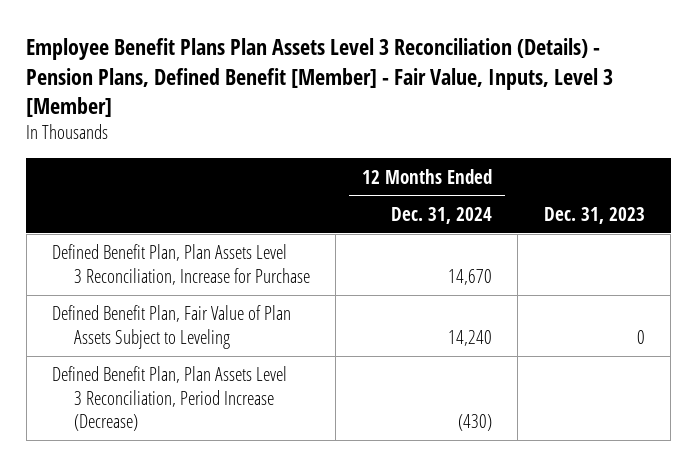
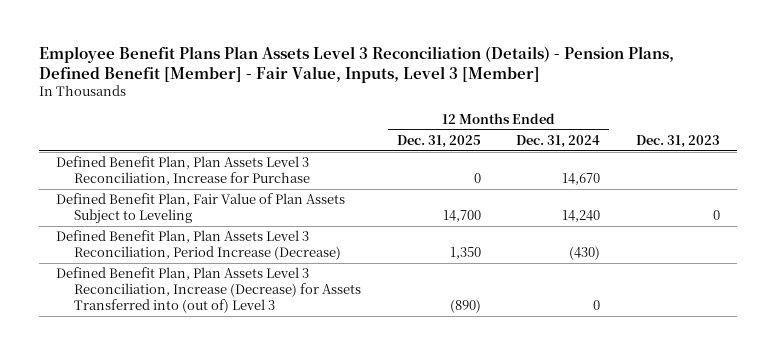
- | 12 Months Ended Dec. 31, 2024 | Dec. 31, 2023
+ | 12 Months Ended Dec. 31, 2025 | 12 Months Ended Dec. 31, 2024 | Dec. 31, 2023
+ Defined Benefit Plan, Plan Assets Level 3 Reconciliation, Increase (Decrease) for Assets Transferred into (out of) Level 3 | (890) | 0 |

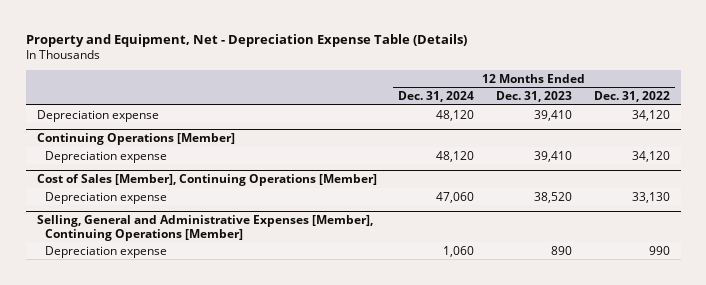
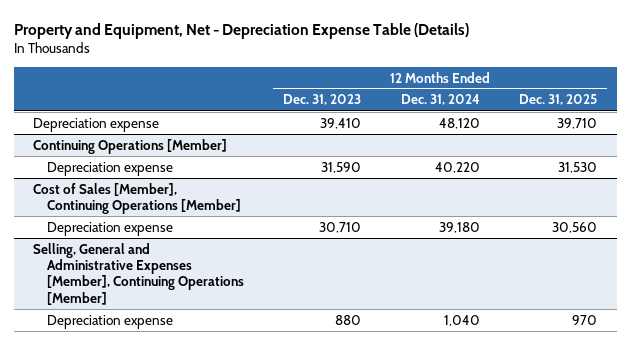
- | 12 Months Ended Dec. 31, 2024 | 12 Months Ended Dec. 31, 2023 | 12 Months Ended Dec. 31, 2022
+ | 12 Months Ended Dec. 31, 2023 | 12 Months Ended Dec. 31, 2024 | 12 Months Ended Dec. 31, 2025
@ Continuing Operations [Member]
- Depreciation expense | 48,120 | 39,410 | 34,120
+ Depreciation expense | 31,590 | 40,220 | 31,530
@ Cost of Sales [Member], Continuing Operations [Member]
- Depreciation expense | 47,060 | 38,520 | 33,130
+ Depreciation expense | 30,710 | 39,180 | 30,560
@ Selling, General and Administrative Expenses [Member], Continuing Operations [Member]
- Depreciation expense | 1,060 | 890 | 990
+ Depreciation expense | 880 | 1,040 | 970

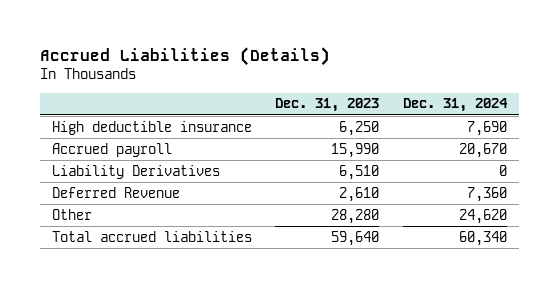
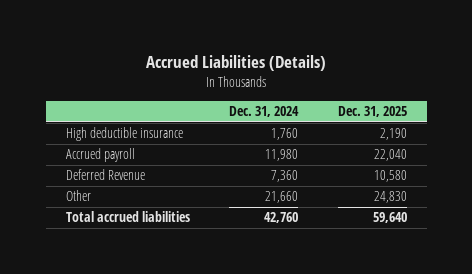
- | Dec. 31, 2023 | Dec. 31, 2024
+ | Dec. 31, 2024 | Dec. 31, 2025
- High deductible insurance | 6,250 | 7,690
- Accrued payroll | 15,990 | 20,670
- Liability Derivatives | 6,510 | 0
+ High deductible insurance | 1,760 | 2,190
+ Accrued payroll | 11,980 | 22,040
- Other | 28,280 | 24,620
- Total accrued liabilities | 59,640 | 60,340
+ Other | 21,660 | 24,830
+ Total accrued liabilities | 42,760 | 59,640

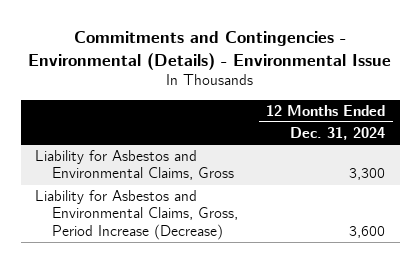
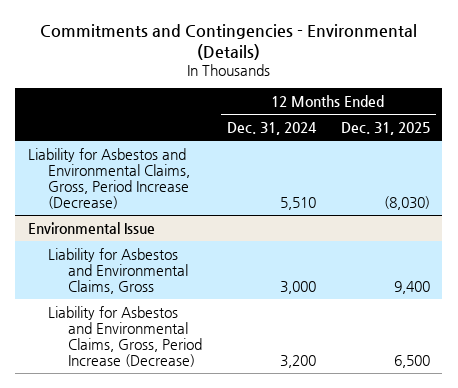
- Commitments and Contingencies - Environmental (Details) - Environmental Issue
+ Commitments and Contingencies - Environmental (Details)
- | 12 Months Ended Dec. 31, 2024
+ | 12 Months Ended Dec. 31, 2024 | 12 Months Ended Dec. 31, 2025
- Liability for Asbestos and Environmental Claims, Gross | 3,300
- Liability for Asbestos and Environmental Claims, Gross, Period Increase (Decrease) | 3,600
+ Liability for Asbestos and Environmental Claims, Gross, Period Increase (Decrease) | 5,510 | (8,030)
+ Environmental Issue
+ Liability for Asbestos and Environmental Claims, Gross | 3,000 | 9,400
+ Liability for Asbestos and Environmental Claims, Gross, Period Increase (Decrease) | 3,200 | 6,500

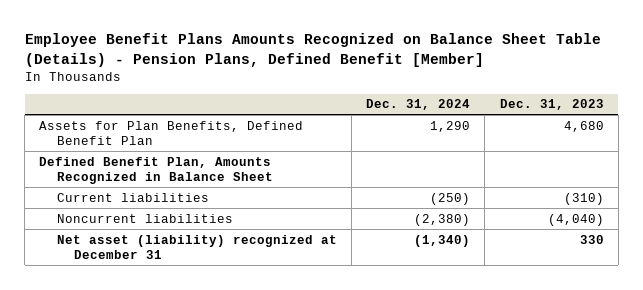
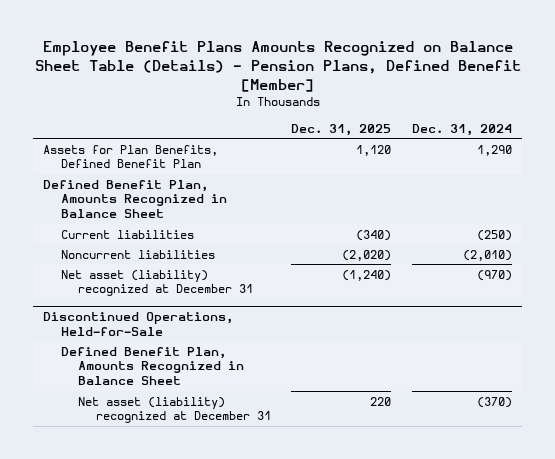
- | Dec. 31, 2024 | Dec. 31, 2023
+ | Dec. 31, 2025 | Dec. 31, 2024
- Noncurrent liabilities | (2,380) | (4,040)
- Net asset (liability) recognized at December 31 | (1,340) | 330
+ Noncurrent liabilities | (2,020) | (2,010)
+ Net asset (liability) recognized at December 31 | (1,240) | (970)
+ Discontinued Operations, Held-for-Sale
+ Defined Benefit Plan, Amounts Recognized in Balance Sheet
+ Net asset (liability) recognized at December 31 | 220 | (370)

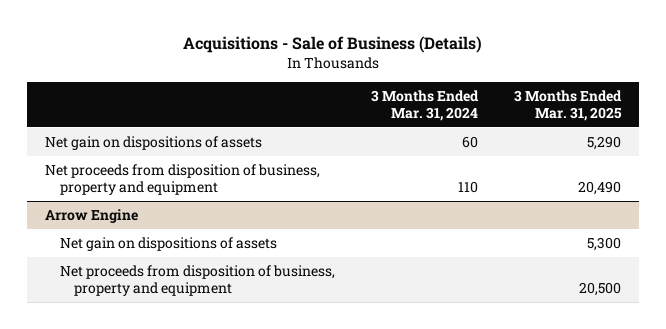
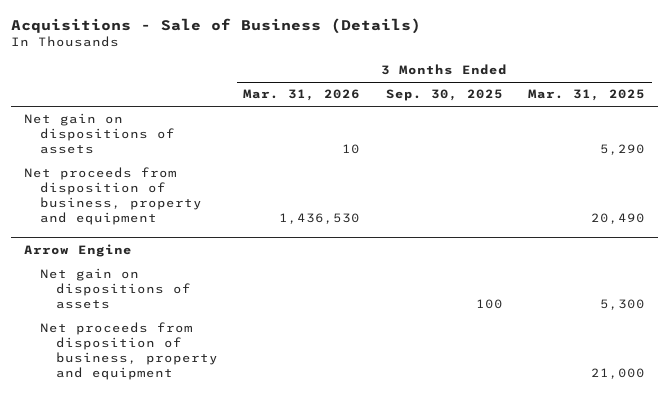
- | 3 Months Ended Mar. 31, 2024 | 3 Months Ended Mar. 31, 2025
+ | 3 Months Ended Mar. 31, 2026 | 3 Months Ended Sep. 30, 2025 | 3 Months Ended Mar. 31, 2025
@ Arrow Engine
- Net proceeds from disposition of business, property and equipment | | 20,500
+ Net proceeds from disposition of business, property and equipment | | | 21,000

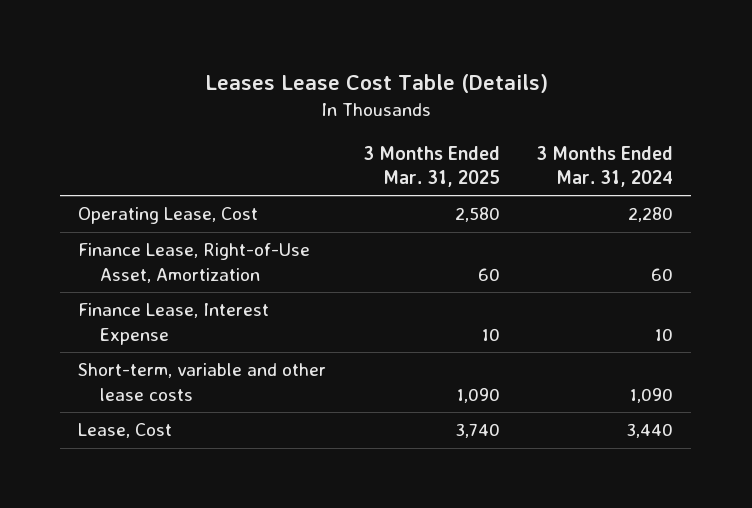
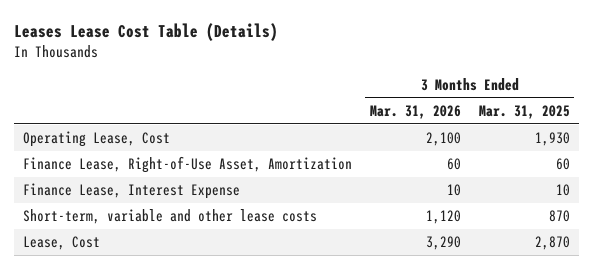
- | 3 Months Ended Mar. 31, 2025 | 3 Months Ended Mar. 31, 2024
+ | 3 Months Ended Mar. 31, 2026 | 3 Months Ended Mar. 31, 2025
- Operating Lease, Cost | 2,580 | 2,280
+ Operating Lease, Cost | 2,100 | 1,930
- Short-term, variable and other lease costs | 1,090 | 1,090
- Lease, Cost | 3,740 | 3,440
+ Short-term, variable and other lease costs | 1,120 | 870
+ Lease, Cost | 3,290 | 2,870

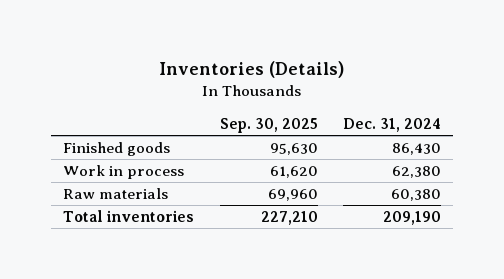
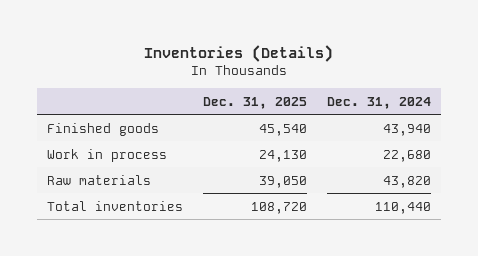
- | Sep. 30, 2025 | Dec. 31, 2024
+ | Dec. 31, 2025 | Dec. 31, 2024
- Finished goods | 95,630 | 86,430
- Work in process | 61,620 | 62,380
- Raw materials | 69,960 | 60,380
- Total inventories | 227,210 | 209,190
+ Finished goods | 45,540 | 43,940
+ Work in process | 24,130 | 22,680
+ Raw materials | 39,050 | 43,820
+ Total inventories | 108,720 | 110,440

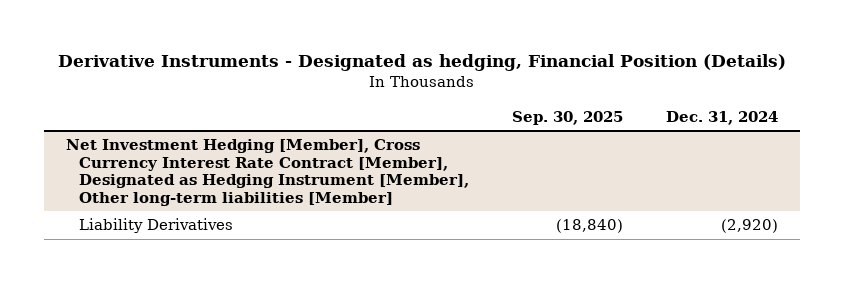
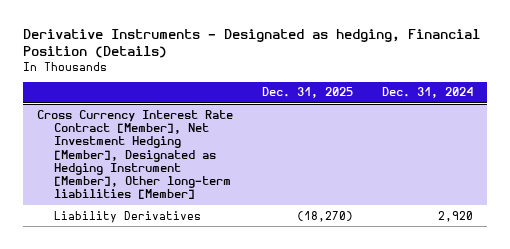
- | Sep. 30, 2025 | Dec. 31, 2024
+ | Dec. 31, 2025 | Dec. 31, 2024
- Net Investment Hedging [Member], Cross Currency Interest Rate Contract [Member], Designated as Hedging Instrument [Member], Other long-term liabilities [Member]
- Liability Derivatives | (18,840) | (2,920)
+ Cross Currency Interest Rate Contract [Member], Net Investment Hedging [Member], Designated as Hedging Instrument [Member], Other long-term liabilities [Member]
+ Liability Derivatives | (18,270) | 2,920

